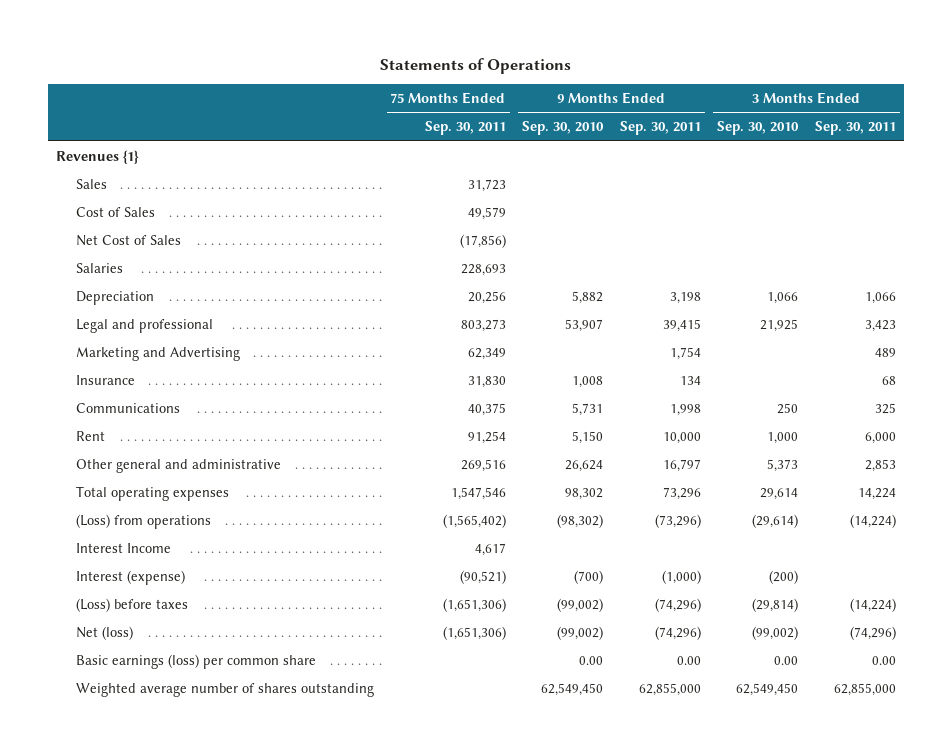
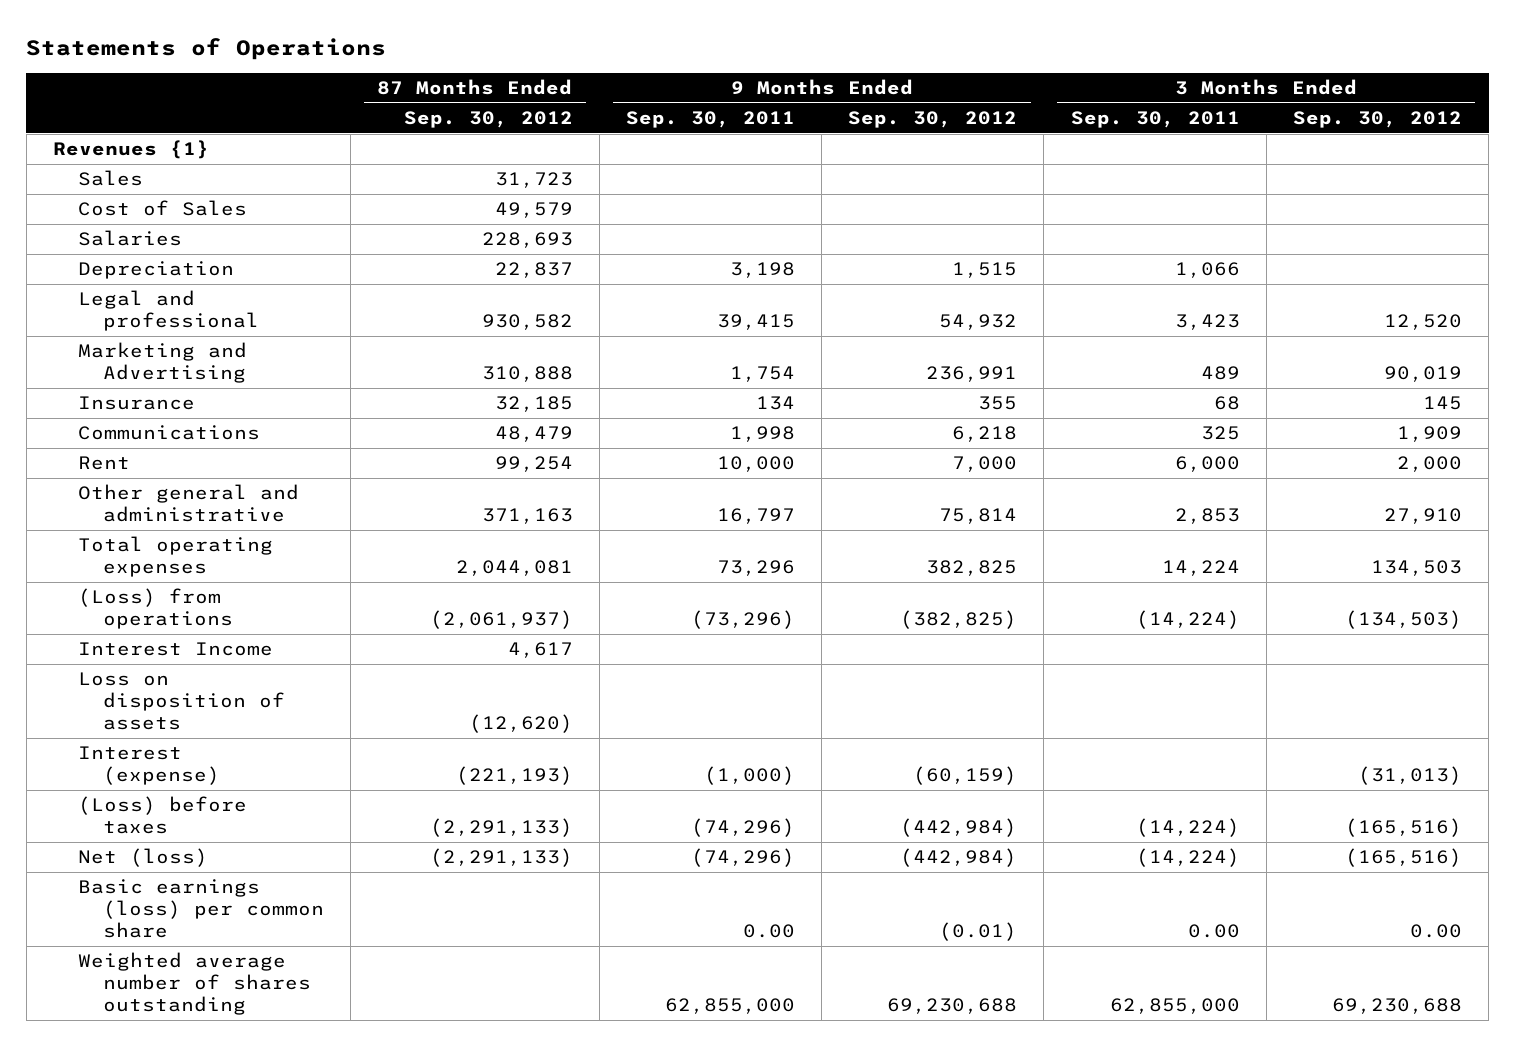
- | 75 Months Ended Sep. 30, 2011 | 9 Months Ended Sep. 30, 2010 | 9 Months Ended Sep. 30, 2011 | 3 Months Ended Sep. 30, 2010 | 3 Months Ended Sep. 30, 2011
+ | 87 Months Ended Sep. 30, 2012 | 9 Months Ended Sep. 30, 2011 | 9 Months Ended Sep. 30, 2012 | 3 Months Ended Sep. 30, 2011 | 3 Months Ended Sep. 30, 2012
- Net Cost of Sales | (17,856) | | | |
+ Loss on disposition of assets | (12,620) | | | |
- Net (loss) | (1,651,306) | (99,002) | (74,296) | (99,002) | (74,296)
+ Net (loss) | (2,291,133) | (74,296) | (442,984) | (14,224) | (165,516)

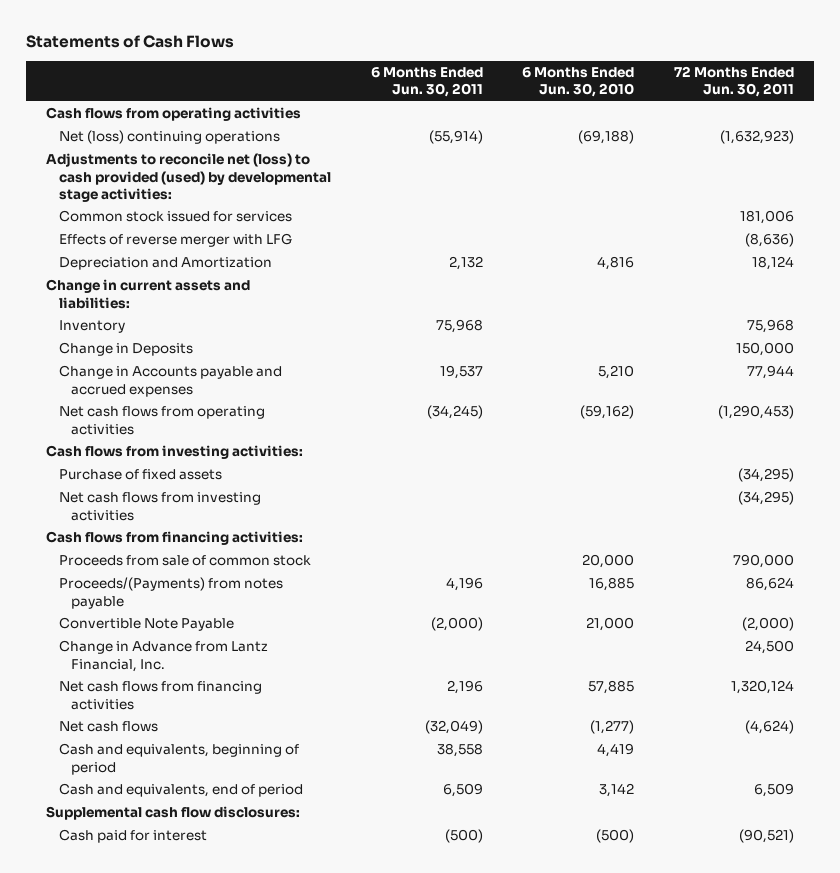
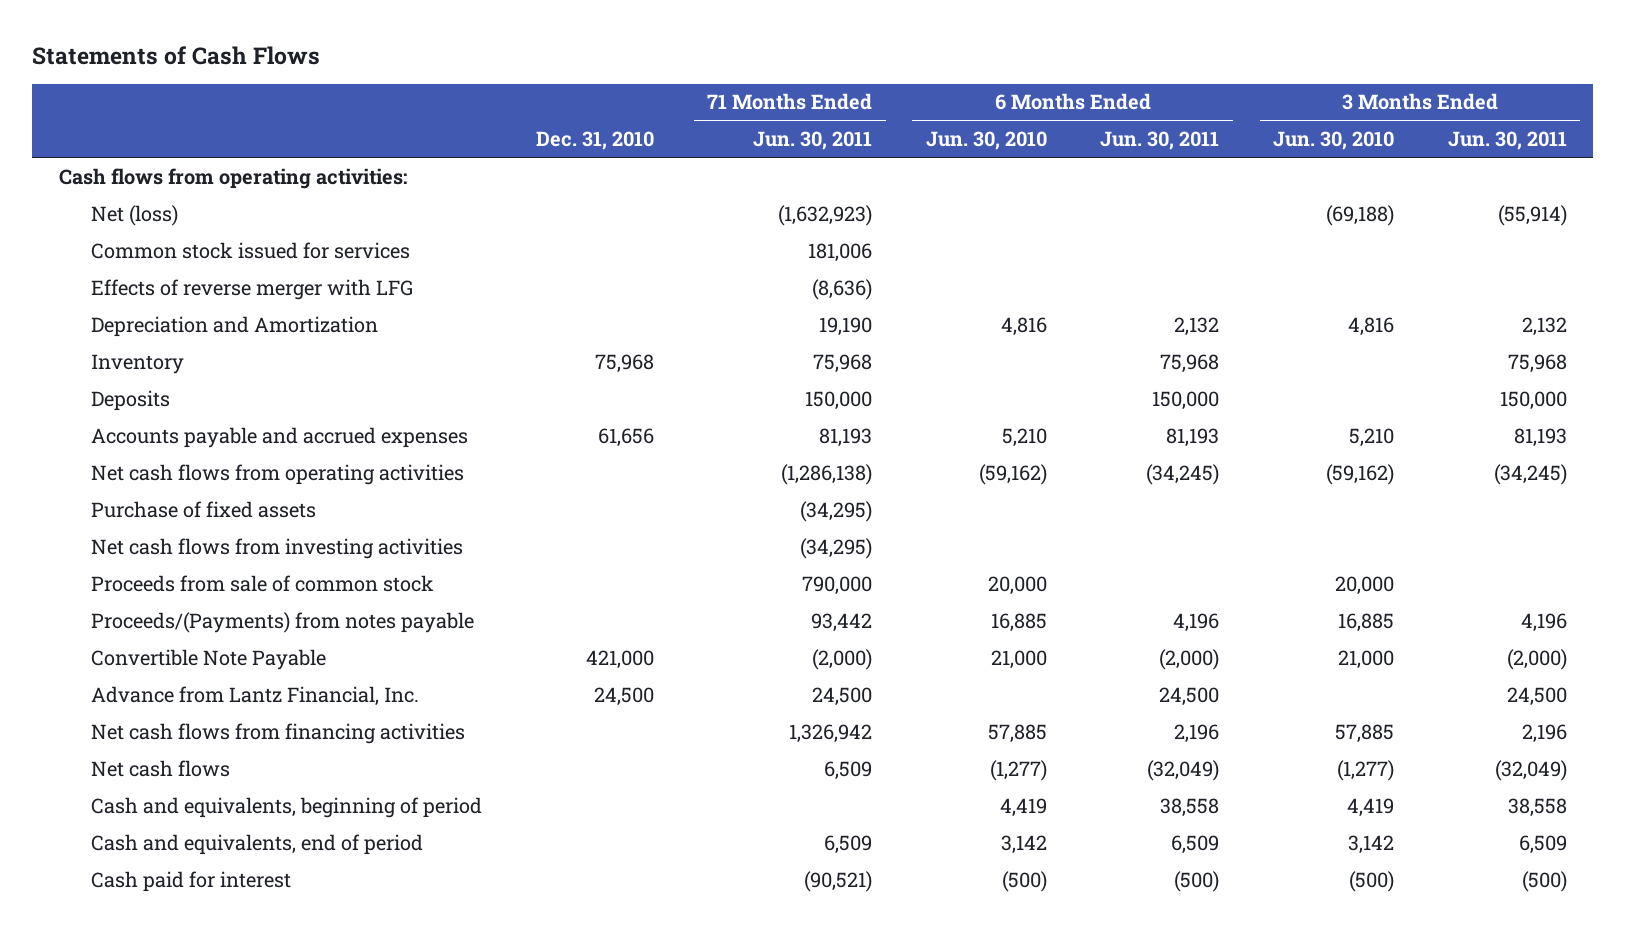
- | 6 Months Ended Jun. 30, 2011 | 6 Months Ended Jun. 30, 2010 | 72 Months Ended Jun. 30, 2011
+ | Dec. 31, 2010 | 71 Months Ended Jun. 30, 2011 | 6 Months Ended Jun. 30, 2010 | 6 Months Ended Jun. 30, 2011 | 3 Months Ended Jun. 30, 2010 | 3 Months Ended Jun. 30, 2011
- Cash flows from operating activities
- Net (loss) continuing operations | (55,914) | (69,188) | (1,632,923)
- Adjustments to reconcile net (loss) to cash provided (used) by developmental stage activities:
+ Cash flows from operating activities:
+ Net (loss) | | (1,632,923) | | | (69,188) | (55,914)
- Change in current assets and liabilities:
- Change in Deposits | | | 150,000
- Change in Accounts payable and accrued expenses | 19,537 | 5,210 | 77,944
+ Deposits | | 150,000 | | 150,000 | | 150,000
+ Accounts payable and accrued expenses | 61,656 | 81,193 | 5,210 | 81,193 | 5,210 | 81,193
- Cash flows from investing activities:
- Cash flows from financing activities:
- Change in Advance from Lantz Financial, Inc. | | | 24,500
+ Advance from Lantz Financial, Inc. | 24,500 | 24,500 | | 24,500 | | 24,500
- Supplemental cash flow disclosures:

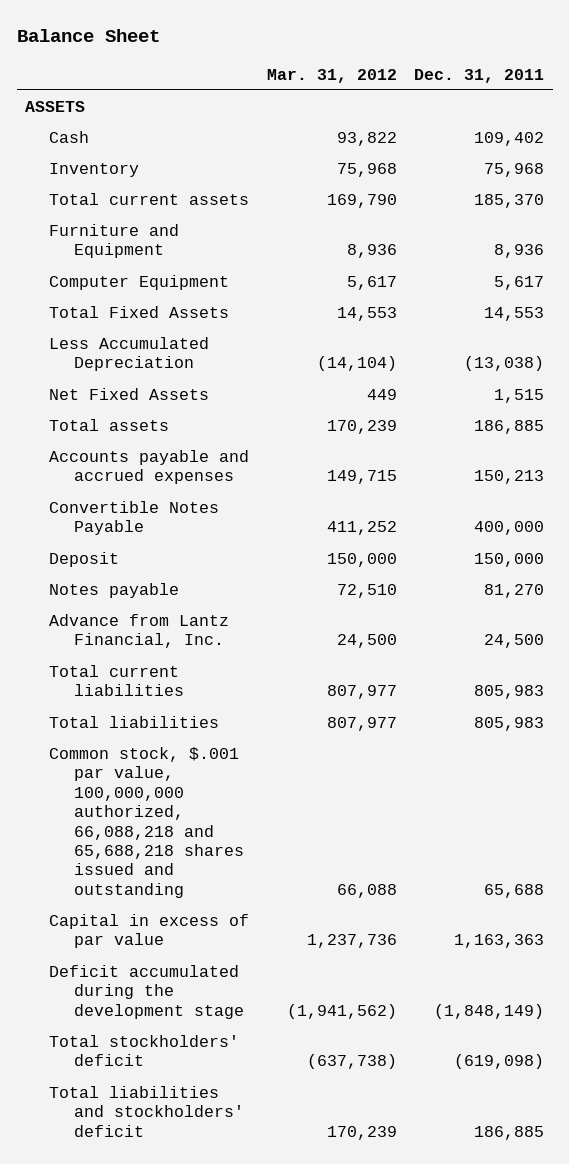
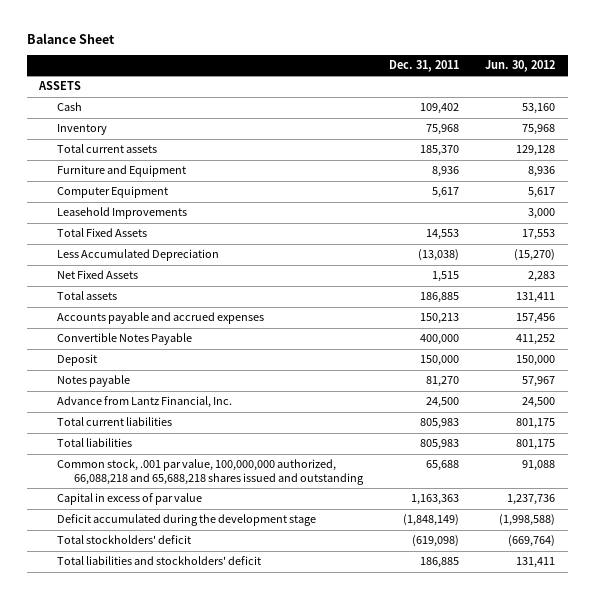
- | Mar. 31, 2012 | Dec. 31, 2011
+ | Dec. 31, 2011 | Jun. 30, 2012
+ Leasehold Improvements | | 3,000
- Common stock, $.001 par value, 100,000,000 authorized, 66,088,218 and 65,688,218 shares issued and outstanding | 66,088 | 65,688
+ Common stock, .001 par value, 100,000,000 authorized, 66,088,218 and 65,688,218 shares issued and outstanding | 65,688 | 91,088

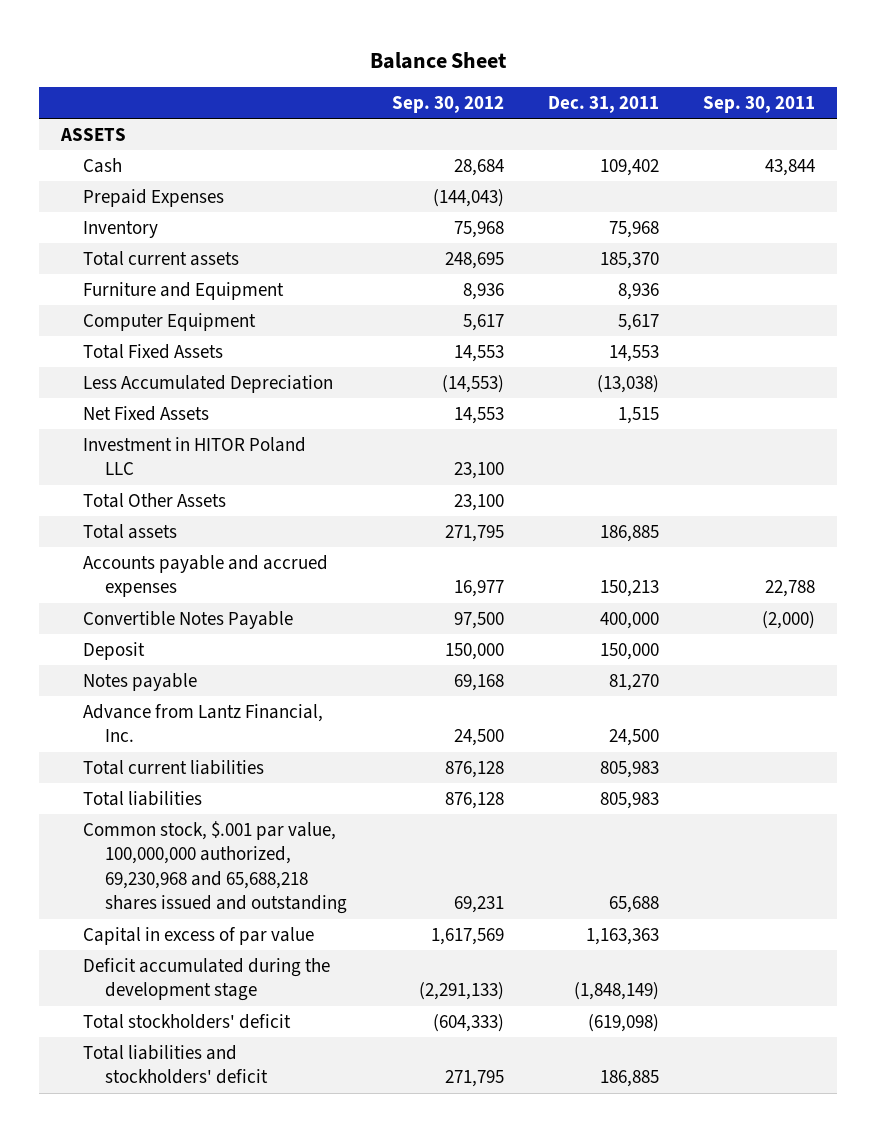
- | Dec. 31, 2011 | Jun. 30, 2012
+ | Sep. 30, 2012 | Dec. 31, 2011 | Sep. 30, 2011
+ Prepaid Expenses | (144,043) | |
- Leasehold Improvements | | 3,000
+ Investment in HITOR Poland LLC | 23,100 | |
+ Total Other Assets | 23,100 | |
- Common stock, .001 par value, 100,000,000 authorized, 66,088,218 and 65,688,218 shares issued and outstanding | 65,688 | 91,088
+ Common stock, $.001 par value, 100,000,000 authorized, 69,230,968 and 65,688,218 shares issued and outstanding | 69,231 | 65,688 |

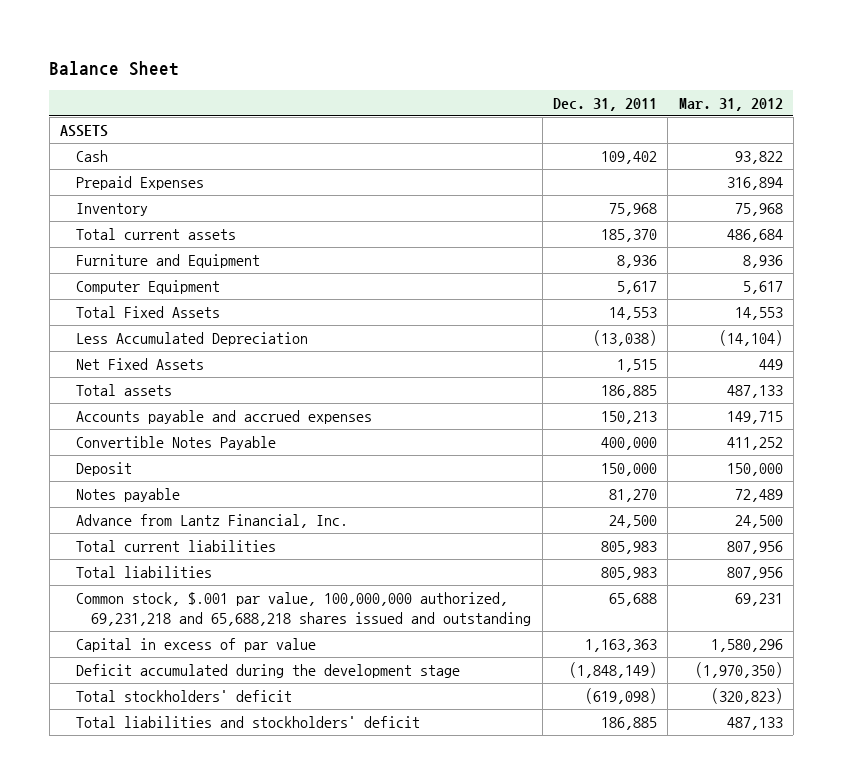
- | Sep. 30, 2012 | Dec. 31, 2011 | Sep. 30, 2011
+ | Dec. 31, 2011 | Mar. 31, 2012
- Investment in HITOR Poland LLC | 23,100 | |
- Total Other Assets | 23,100 | |
- Common stock, $.001 par value, 100,000,000 authorized, 69,230,968 and 65,688,218 shares issued and outstanding | 69,231 | 65,688 |
+ Common stock, $.001 par value, 100,000,000 authorized, 69,231,218 and 65,688,218 shares issued and outstanding | 65,688 | 69,231

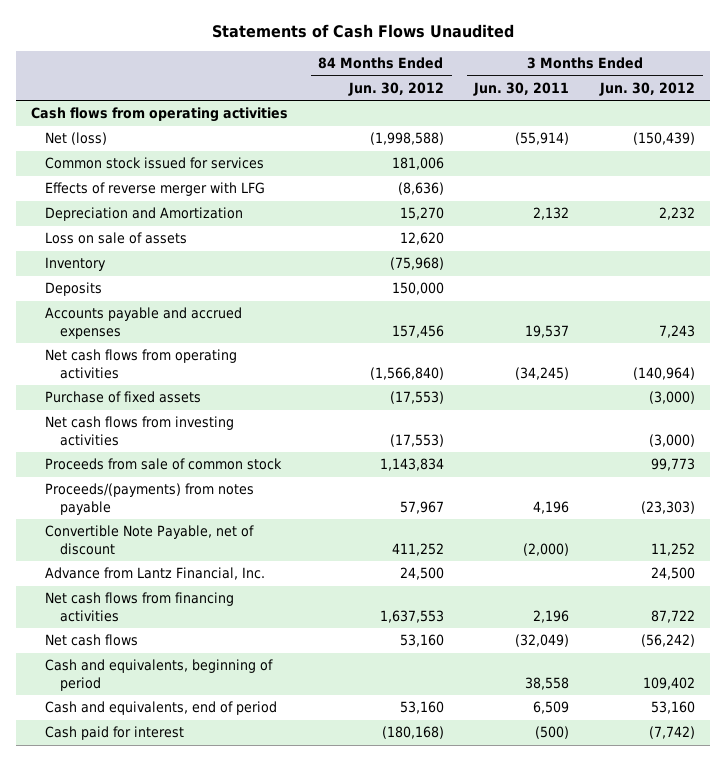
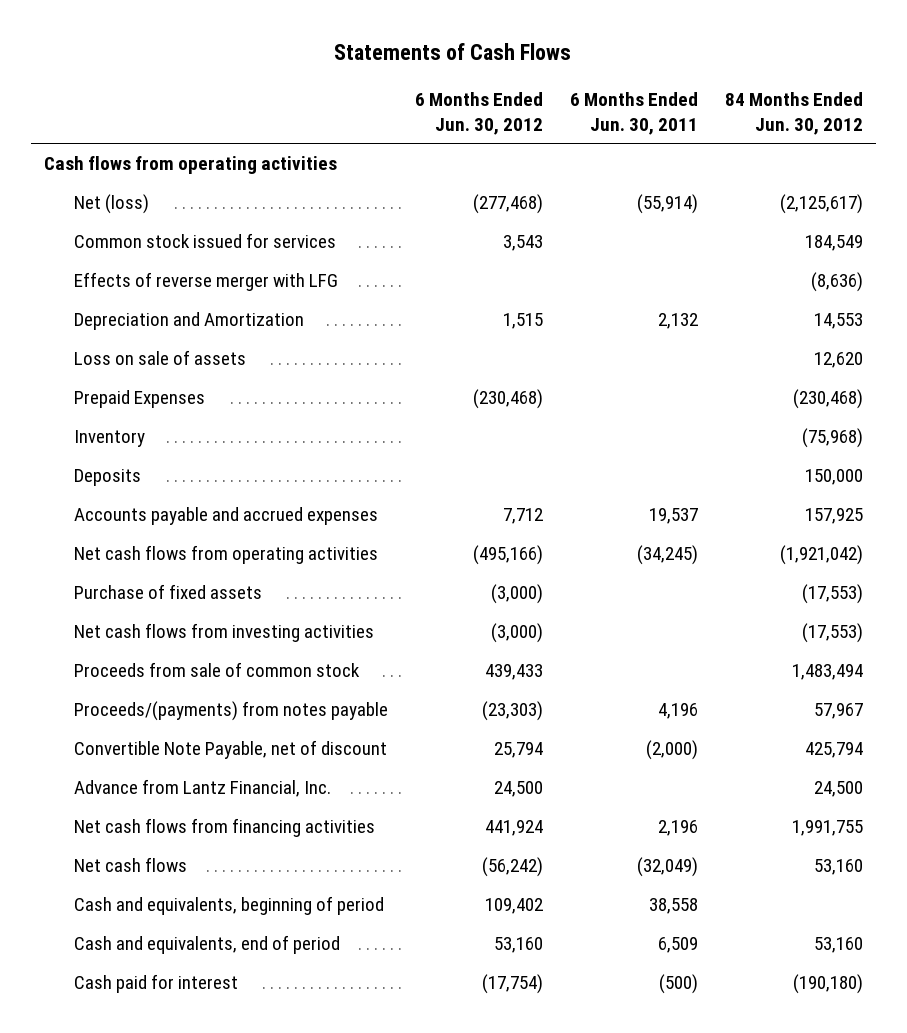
- Statements of Cash Flows Unaudited
+ Statements of Cash Flows
- | 84 Months Ended Jun. 30, 2012 | 3 Months Ended Jun. 30, 2011 | 3 Months Ended Jun. 30, 2012
+ | 6 Months Ended Jun. 30, 2012 | 6 Months Ended Jun. 30, 2011 | 84 Months Ended Jun. 30, 2012
- Net (loss) | (1,998,588) | (55,914) | (150,439)
- Common stock issued for services | 181,006 | |
+ Net (loss) | (277,468) | (55,914) | (2,125,617)
+ Common stock issued for services | 3,543 | | 184,549
- Depreciation and Amortization | 15,270 | 2,132 | 2,232
+ Depreciation and Amortization | 1,515 | 2,132 | 14,553
+ Prepaid Expenses | (230,468) | | (230,468)
- Accounts payable and accrued expenses | 157,456 | 19,537 | 7,243
- Net cash flows from operating activities | (1,566,840) | (34,245) | (140,964)
+ Accounts payable and accrued expenses | 7,712 | 19,537 | 157,925
+ Net cash flows from operating activities | (495,166) | (34,245) | (1,921,042)
- Proceeds from sale of common stock | 1,143,834 | | 99,773
+ Proceeds from sale of common stock | 439,433 | | 1,483,494
- Convertible Note Payable, net of discount | 411,252 | (2,000) | 11,252
+ Convertible Note Payable, net of discount | 25,794 | (2,000) | 425,794
- Net cash flows from financing activities | 1,637,553 | 2,196 | 87,722
+ Net cash flows from financing activities | 441,924 | 2,196 | 1,991,755
- Cash paid for interest | (180,168) | (500) | (7,742)
+ Cash paid for interest | (17,754) | (500) | (190,180)

